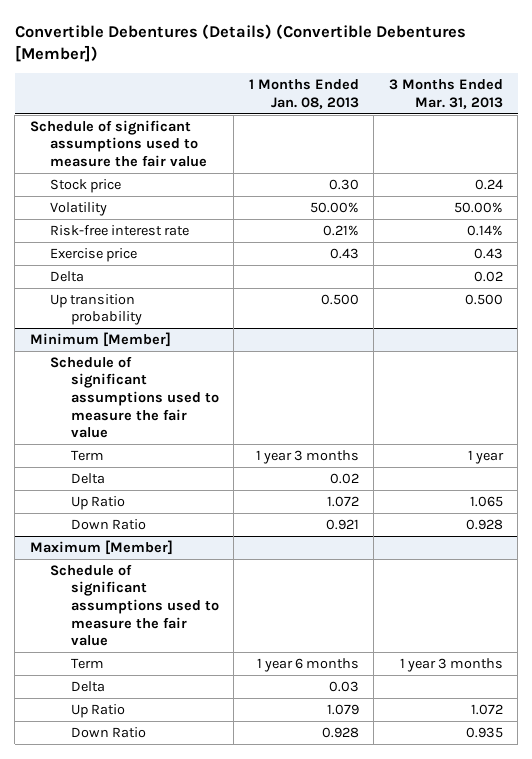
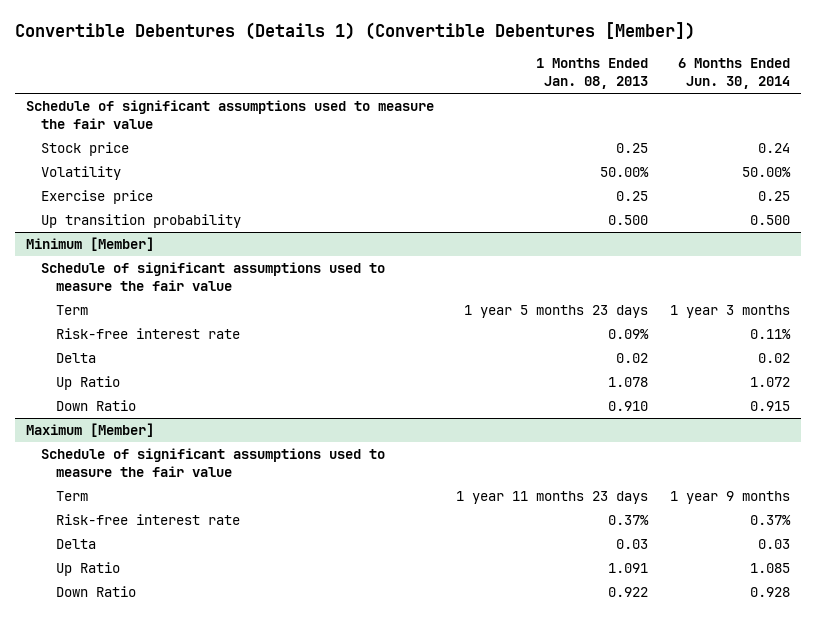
- Convertible Debentures (Details) (Convertible Debentures [Member])
+ Convertible Debentures (Details 1) (Convertible Debentures [Member])
- | 1 Months Ended Jan. 08, 2013 | 3 Months Ended Mar. 31, 2013
+ | 1 Months Ended Jan. 08, 2013 | 6 Months Ended Jun. 30, 2014
- Stock price | 0.30 | 0.24
+ Stock price | 0.25 | 0.24
- Risk-free interest rate | 0.21% | 0.14%
- Exercise price | 0.43 | 0.43
- Delta | | 0.02
+ Exercise price | 0.25 | 0.25
@ Minimum [Member]
- Term | 1 year 3 months | 1 year
+ Term | 1 year 5 months 23 days | 1 year 3 months
+ Risk-free interest rate | 0.09% | 0.11%
- Up Ratio | 1.072 | 1.065
- Down Ratio | 0.921 | 0.928
+ Up Ratio | 1.078 | 1.072
+ Down Ratio | 0.910 | 0.915
@ Maximum [Member]
- Term | 1 year 6 months | 1 year 3 months
+ Term | 1 year 11 months 23 days | 1 year 9 months
+ Risk-free interest rate | 0.37% | 0.37%
- Up Ratio | 1.079 | 1.072
- Down Ratio | 0.928 | 0.935
+ Up Ratio | 1.091 | 1.085
+ Down Ratio | 0.922 | 0.928

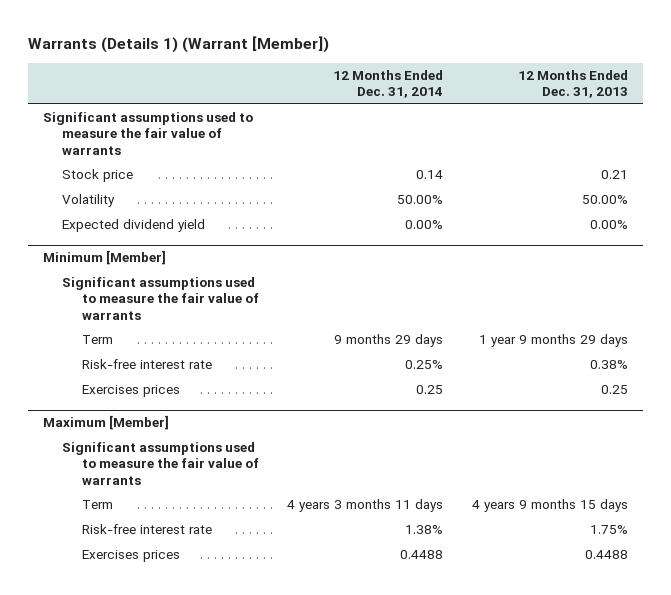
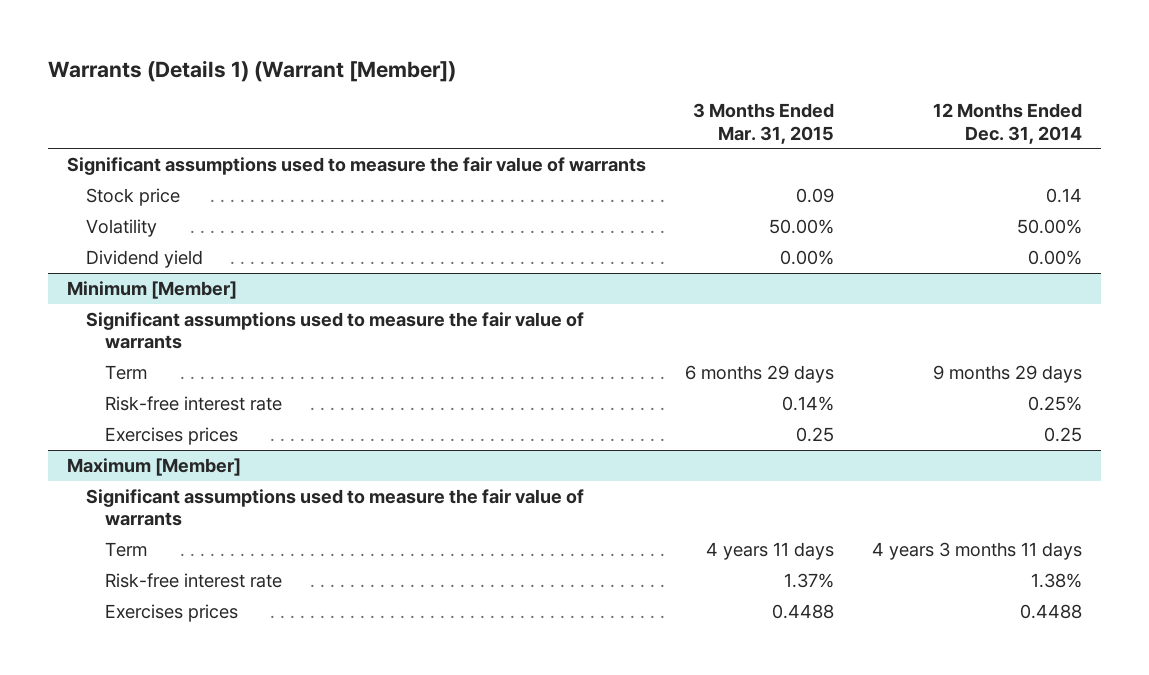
- | 12 Months Ended Dec. 31, 2014 | 12 Months Ended Dec. 31, 2013
+ | 3 Months Ended Mar. 31, 2015 | 12 Months Ended Dec. 31, 2014
- Expected dividend yield | 0.00% | 0.00%
+ Dividend yield | 0.00% | 0.00%

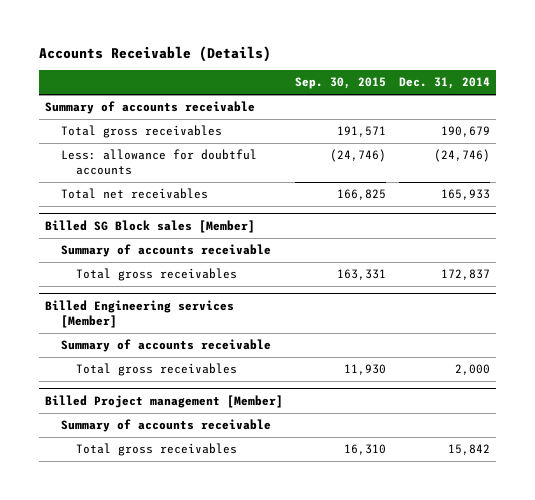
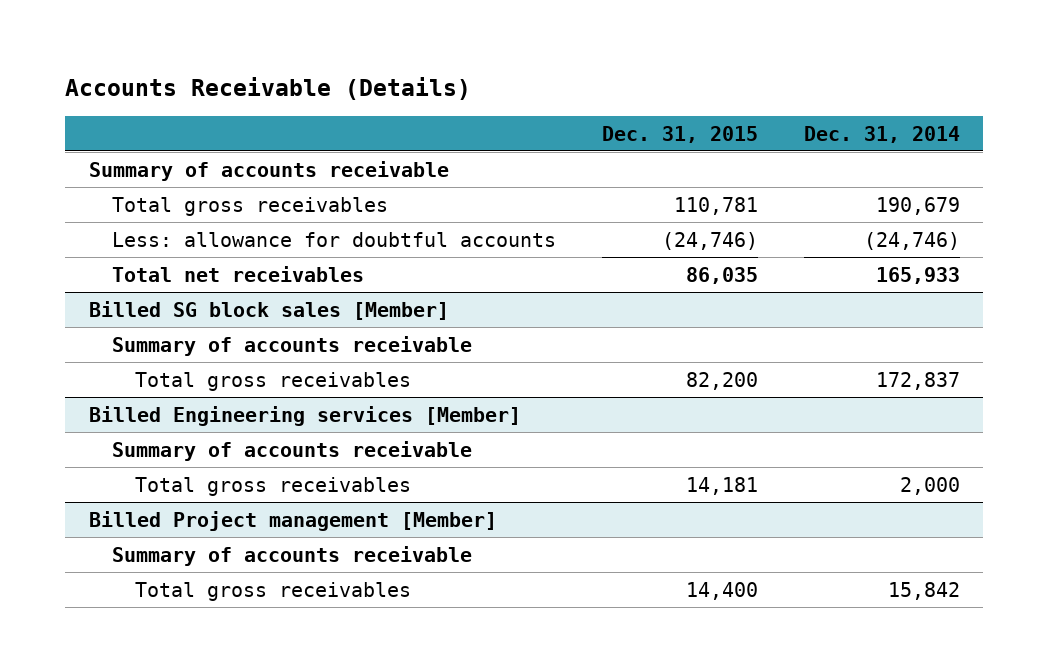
- | Sep. 30, 2015 | Dec. 31, 2014
+ | Dec. 31, 2015 | Dec. 31, 2014
- Billed SG Block sales [Member]
+ Billed SG block sales [Member]

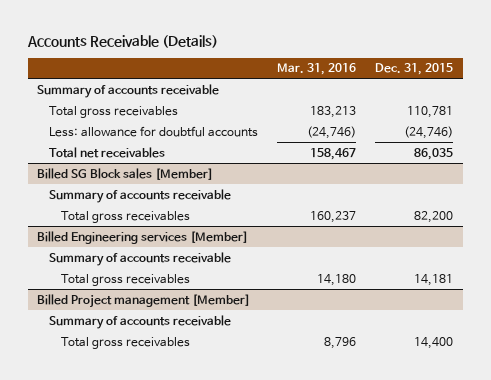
- | Dec. 31, 2015 | Dec. 31, 2014
+ | Mar. 31, 2016 | Dec. 31, 2015
- Billed SG block sales [Member]
+ Billed SG Block sales [Member]

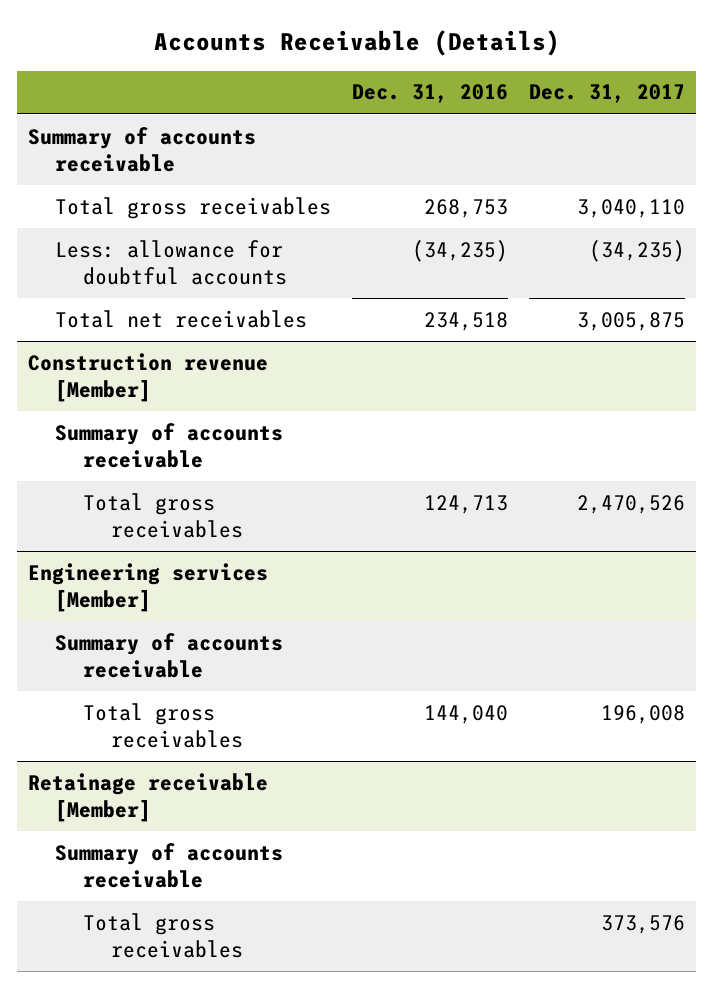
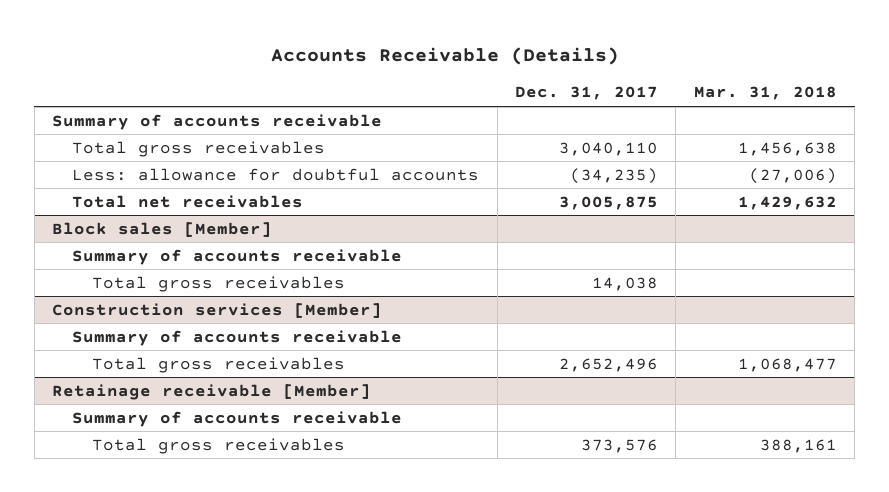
- | Dec. 31, 2016 | Dec. 31, 2017
+ | Dec. 31, 2017 | Mar. 31, 2018
- Construction revenue [Member]
+ Block sales [Member]
- Total gross receivables | 124,713 | 2,470,526
- Engineering services [Member]
+ Total gross receivables | 14,038 |
+ Construction services [Member]
- Total gross receivables | 144,040 | 196,008
+ Total gross receivables | 2,652,496 | 1,068,477

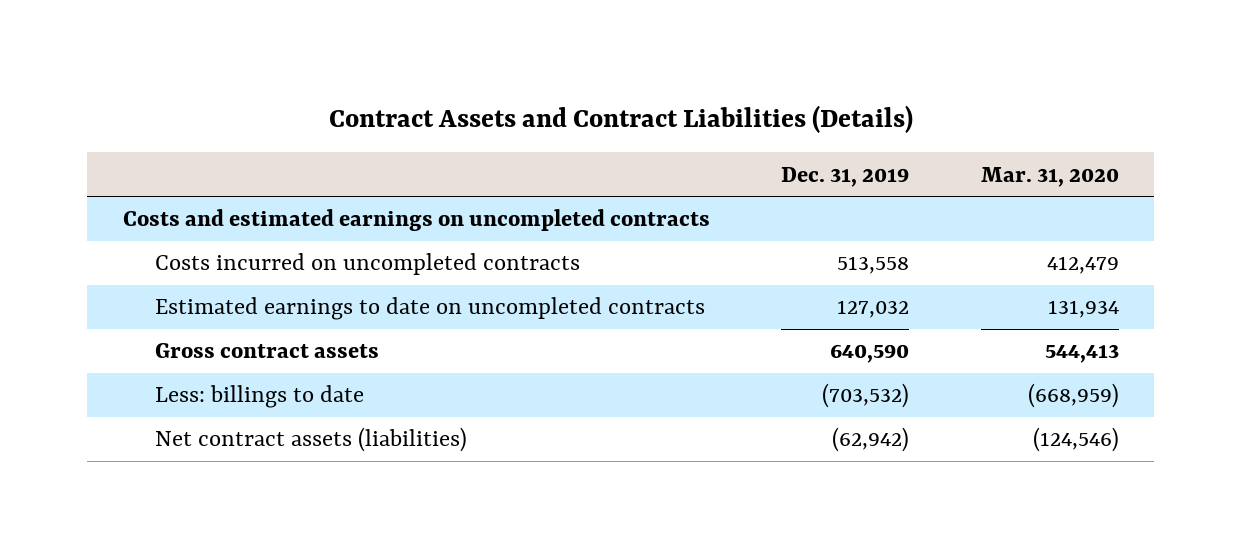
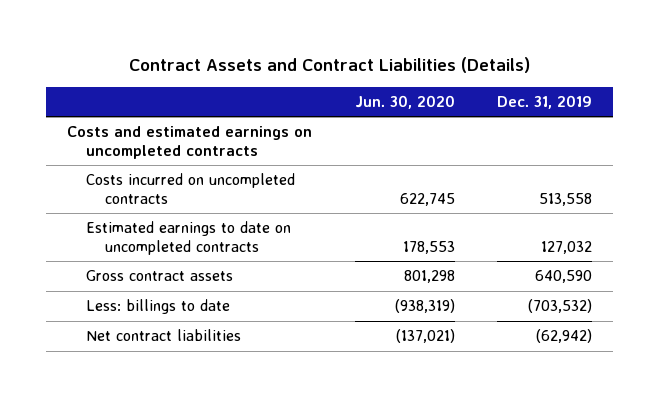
- | Dec. 31, 2019 | Mar. 31, 2020
+ | Jun. 30, 2020 | Dec. 31, 2019
- Net contract assets (liabilities) | (62,942) | (124,546)
+ Net contract liabilities | (137,021) | (62,942)

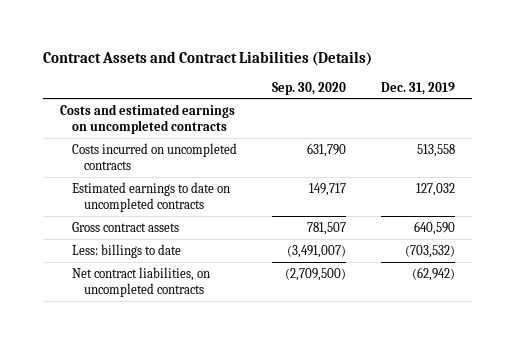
- | Jun. 30, 2020 | Dec. 31, 2019
+ | Sep. 30, 2020 | Dec. 31, 2019
- Net contract liabilities | (137,021) | (62,942)
+ Net contract liabilities, on uncompleted contracts | (2,709,500) | (62,942)

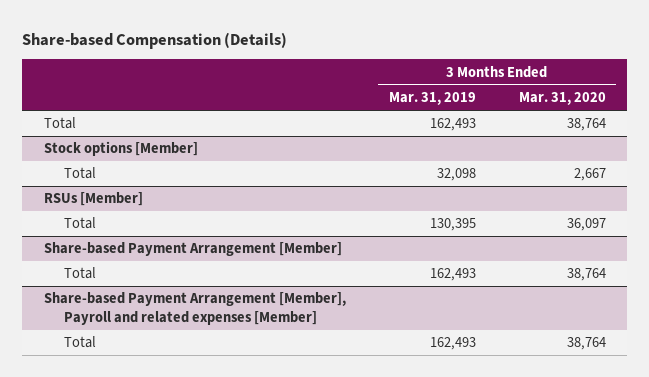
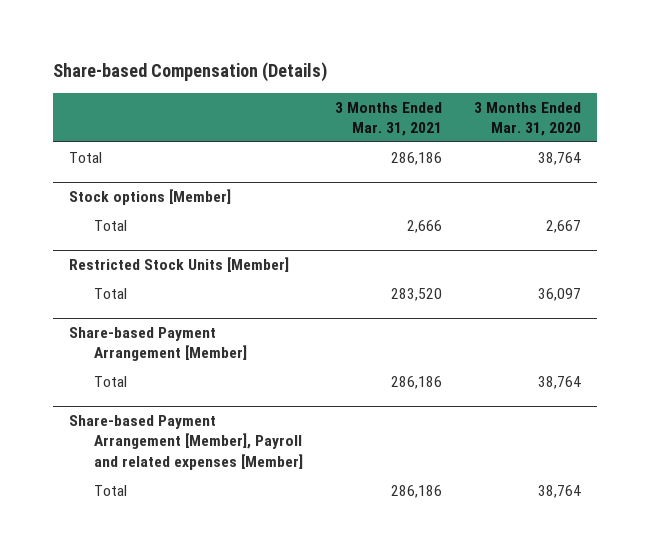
- | 3 Months Ended Mar. 31, 2019 | 3 Months Ended Mar. 31, 2020
+ | 3 Months Ended Mar. 31, 2021 | 3 Months Ended Mar. 31, 2020
- RSUs [Member]
+ Restricted Stock Units [Member]

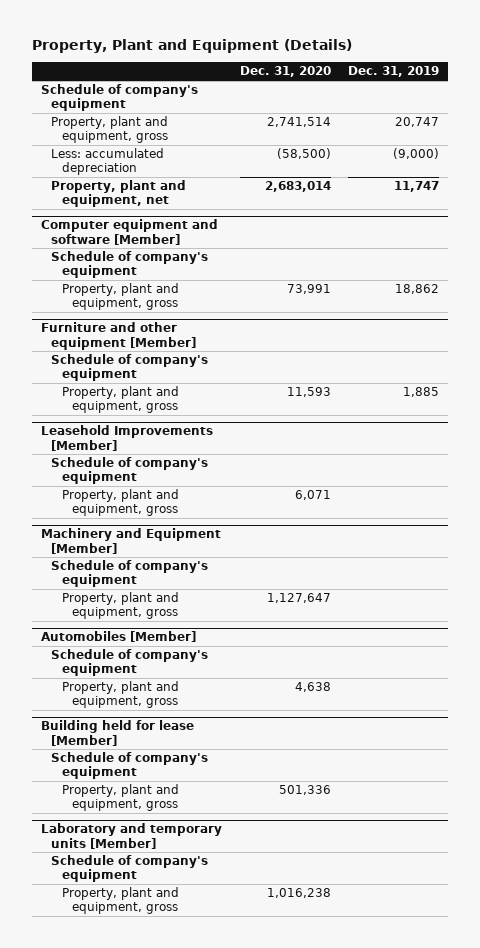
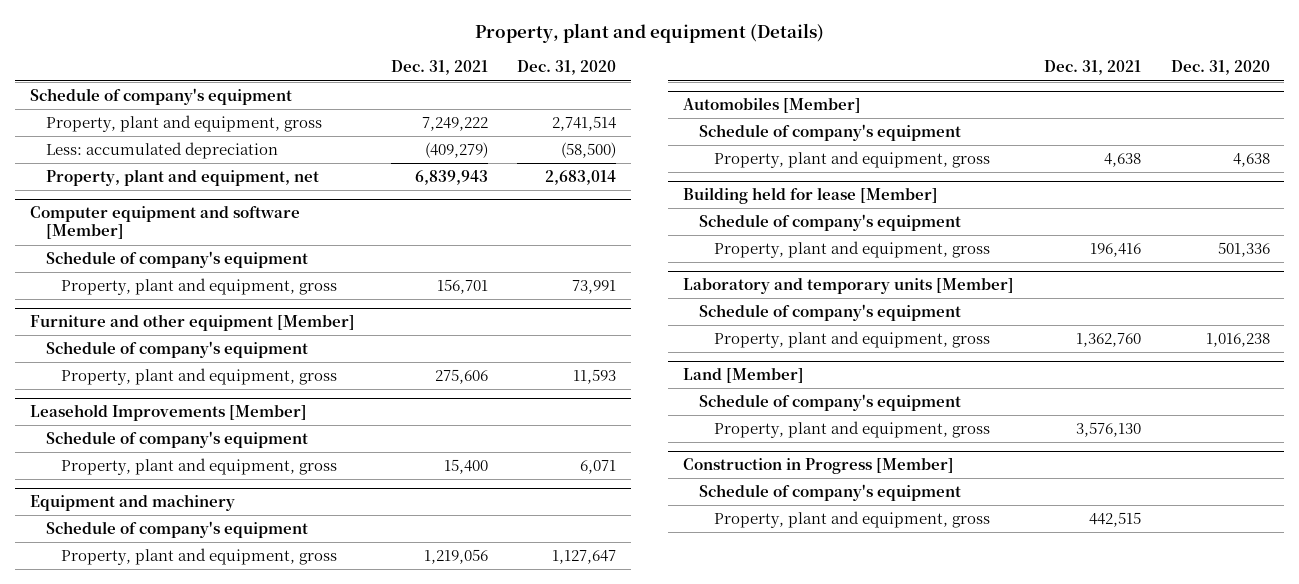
- Property, Plant and Equipment (Details)
+ Property, plant and equipment (Details)
- | Dec. 31, 2020 | Dec. 31, 2019
+ | Dec. 31, 2021 | Dec. 31, 2020
- Machinery and Equipment [Member]
+ Equipment and machinery
+ Land [Member]
+ Schedule of company's equipment
+ Property, plant and equipment, gross | 3,576,130 |
+ Construction in Progress [Member]
+ Schedule of company's equipment
+ Property, plant and equipment, gross | 442,515 |

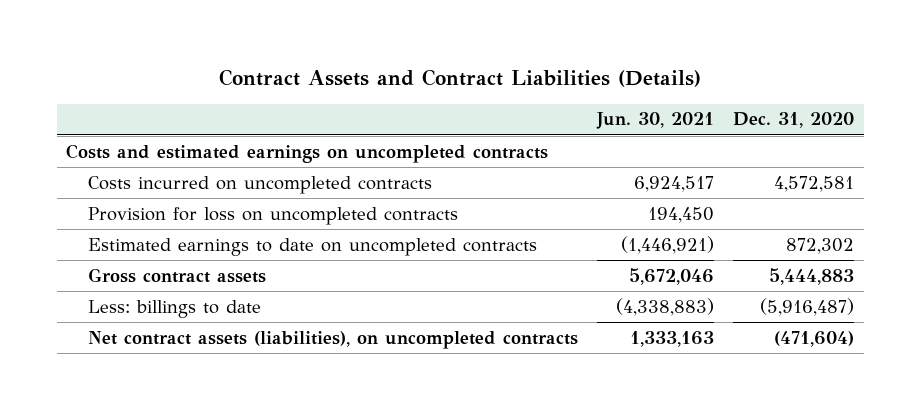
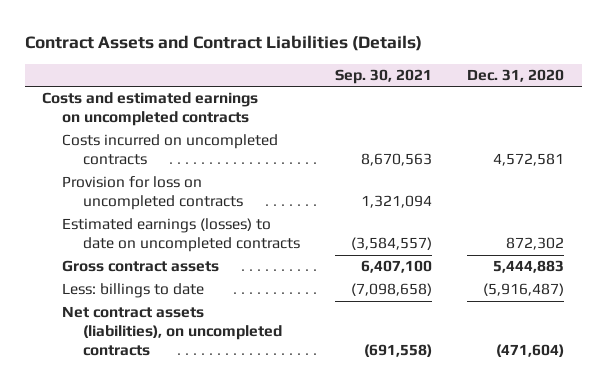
- | Jun. 30, 2021 | Dec. 31, 2020
+ | Sep. 30, 2021 | Dec. 31, 2020
- Estimated earnings to date on uncompleted contracts | (1,446,921) | 872,302
+ Estimated earnings (losses) to date on uncompleted contracts | (3,584,557) | 872,302

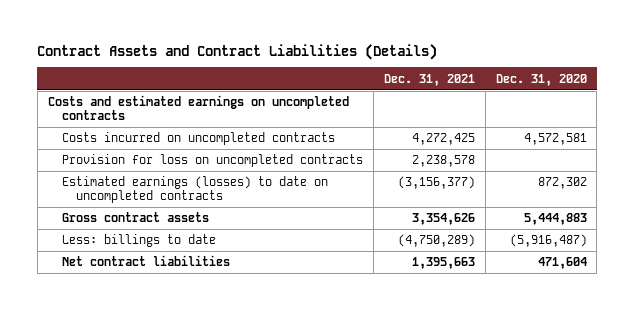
- | Sep. 30, 2021 | Dec. 31, 2020
+ | Dec. 31, 2021 | Dec. 31, 2020
- Net contract assets (liabilities), on uncompleted contracts | (691,558) | (471,604)
+ Net contract liabilities | 1,395,663 | 471,604

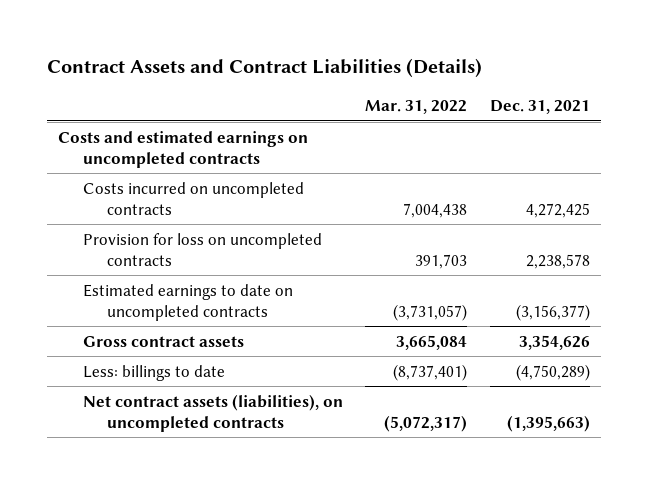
- | Dec. 31, 2021 | Dec. 31, 2020
+ | Mar. 31, 2022 | Dec. 31, 2021
- Estimated earnings (losses) to date on uncompleted contracts | (3,156,377) | 872,302
+ Estimated earnings to date on uncompleted contracts | (3,731,057) | (3,156,377)
- Net contract liabilities | 1,395,663 | 471,604
+ Net contract assets (liabilities), on uncompleted contracts | (5,072,317) | (1,395,663)

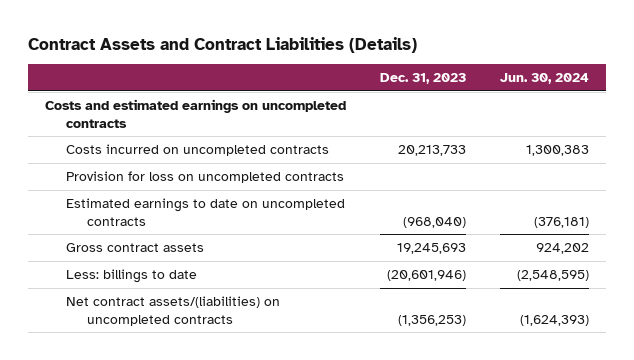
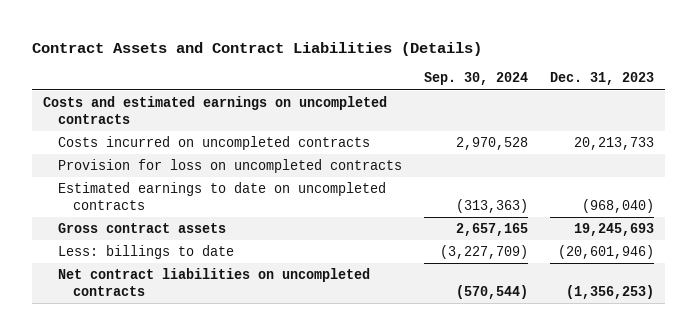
- | Dec. 31, 2023 | Jun. 30, 2024
+ | Sep. 30, 2024 | Dec. 31, 2023
- Net contract assets/(liabilities) on uncompleted contracts | (1,356,253) | (1,624,393)
+ Net contract liabilities on uncompleted contracts | (570,544) | (1,356,253)

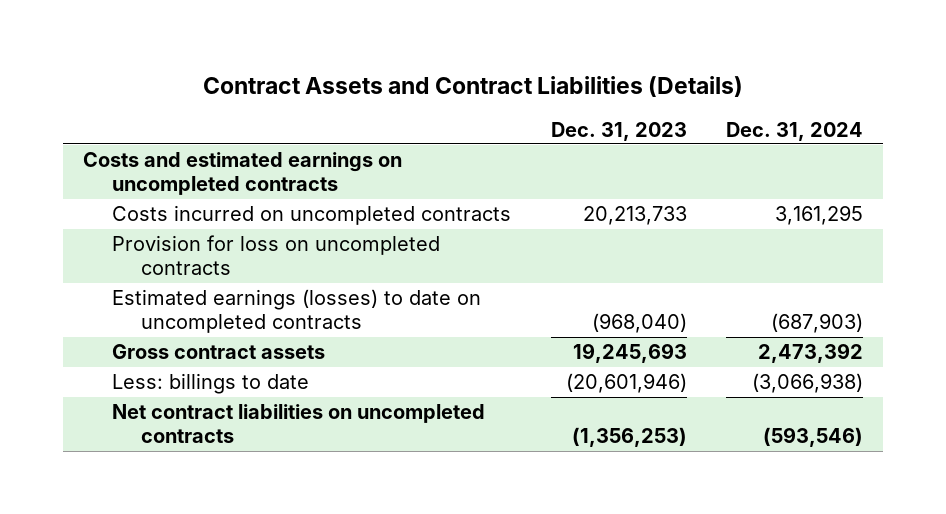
- | Sep. 30, 2024 | Dec. 31, 2023
+ | Dec. 31, 2023 | Dec. 31, 2024
- Estimated earnings to date on uncompleted contracts | (313,363) | (968,040)
+ Estimated earnings (losses) to date on uncompleted contracts | (968,040) | (687,903)

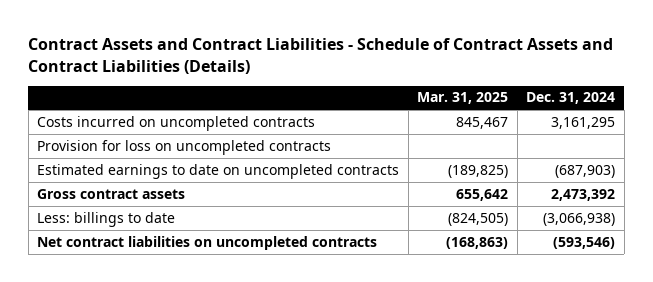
- Contract Assets and Contract Liabilities (Details)
+ Contract Assets and Contract Liabilities - Schedule of Contract Assets and Contract Liabilities (Details)
- | Dec. 31, 2023 | Dec. 31, 2024
+ | Mar. 31, 2025 | Dec. 31, 2024
- Costs and estimated earnings on uncompleted contracts
- Estimated earnings (losses) to date on uncompleted contracts | (968,040) | (687,903)
+ Estimated earnings to date on uncompleted contracts | (189,825) | (687,903)

